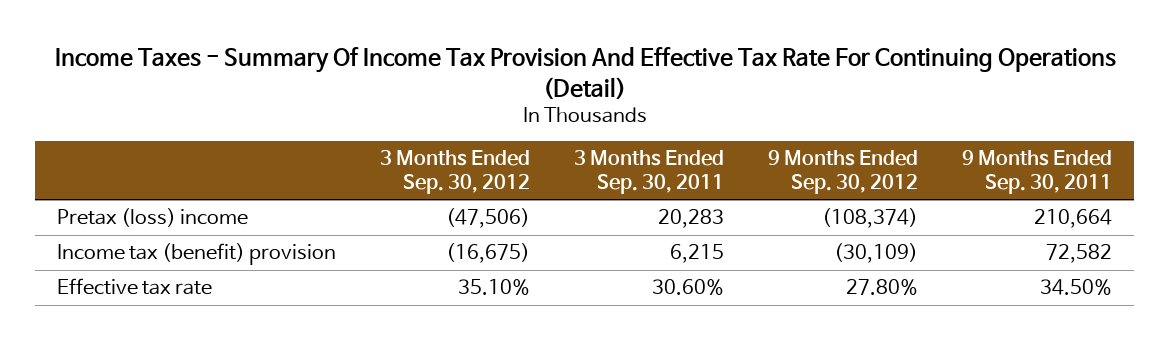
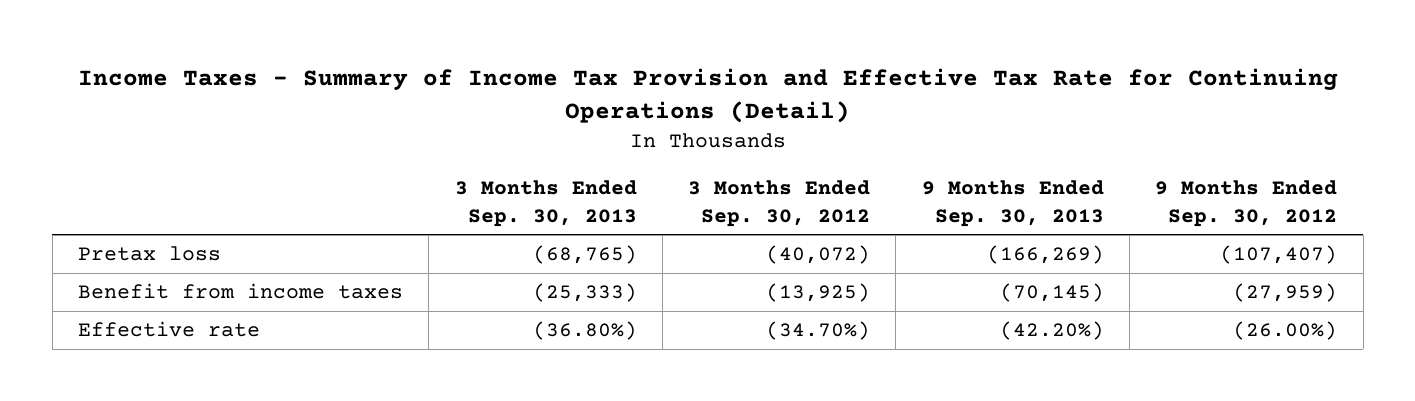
- Income Taxes - Summary Of Income Tax Provision And Effective Tax Rate For Continuing Operations (Detail)
+ Income Taxes - Summary of Income Tax Provision and Effective Tax Rate for Continuing Operations (Detail)
- | 3 Months Ended Sep. 30, 2012 | 3 Months Ended Sep. 30, 2011 | 9 Months Ended Sep. 30, 2012 | 9 Months Ended Sep. 30, 2011
+ | 3 Months Ended Sep. 30, 2013 | 3 Months Ended Sep. 30, 2012 | 9 Months Ended Sep. 30, 2013 | 9 Months Ended Sep. 30, 2012
- Pretax (loss) income | (47,506) | 20,283 | (108,374) | 210,664
- Income tax (benefit) provision | (16,675) | 6,215 | (30,109) | 72,582
- Effective tax rate | 35.10% | 30.60% | 27.80% | 34.50%
+ Pretax loss | (68,765) | (40,072) | (166,269) | (107,407)
+ Benefit from income taxes | (25,333) | (13,925) | (70,145) | (27,959)
+ Effective rate | (36.80%) | (34.70%) | (42.20%) | (26.00%)

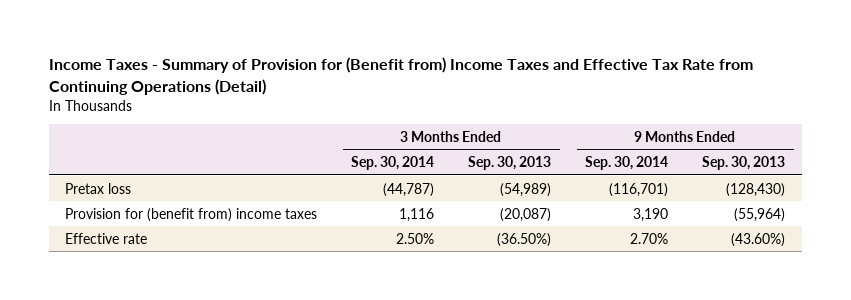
- Income Taxes - Summary of Income Tax Provision and Effective Tax Rate for Continuing Operations (Detail)
+ Income Taxes - Summary of Provision for (Benefit from) Income Taxes and Effective Tax Rate from Continuing Operations (Detail)
- | 3 Months Ended Sep. 30, 2013 | 3 Months Ended Sep. 30, 2012 | 9 Months Ended Sep. 30, 2013 | 9 Months Ended Sep. 30, 2012
+ | 3 Months Ended Sep. 30, 2014 | 3 Months Ended Sep. 30, 2013 | 9 Months Ended Sep. 30, 2014 | 9 Months Ended Sep. 30, 2013
- Pretax loss | (68,765) | (40,072) | (166,269) | (107,407)
- Benefit from income taxes | (25,333) | (13,925) | (70,145) | (27,959)
- Effective rate | (36.80%) | (34.70%) | (42.20%) | (26.00%)
+ Pretax loss | (44,787) | (54,989) | (116,701) | (128,430)
+ Provision for (benefit from) income taxes | 1,116 | (20,087) | 3,190 | (55,964)
+ Effective rate | 2.50% | (36.50%) | 2.70% | (43.60%)

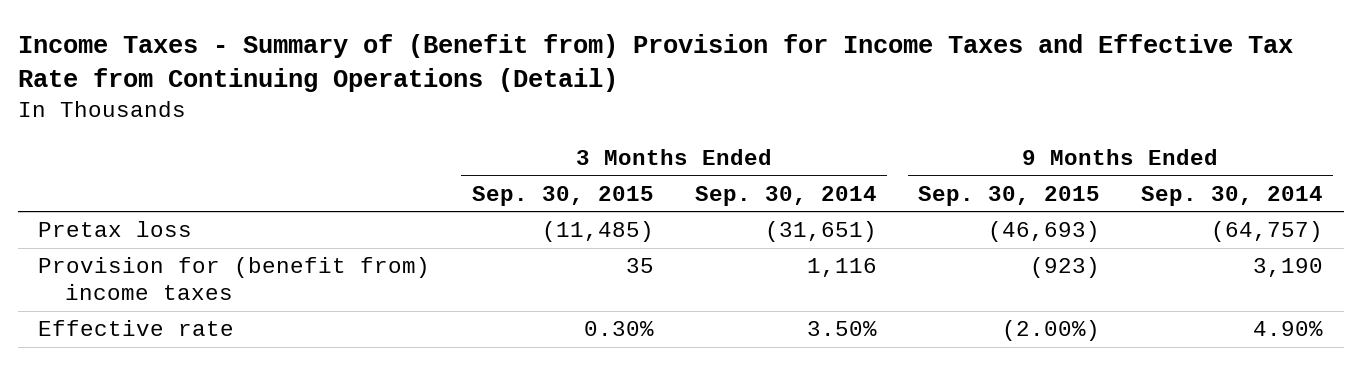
- Income Taxes - Summary of Provision for (Benefit from) Income Taxes and Effective Tax Rate from Continuing Operations (Detail)
+ Income Taxes - Summary of (Benefit from) Provision for Income Taxes and Effective Tax Rate from Continuing Operations (Detail)
- | 3 Months Ended Sep. 30, 2014 | 3 Months Ended Sep. 30, 2013 | 9 Months Ended Sep. 30, 2014 | 9 Months Ended Sep. 30, 2013
+ | 3 Months Ended Sep. 30, 2015 | 3 Months Ended Sep. 30, 2014 | 9 Months Ended Sep. 30, 2015 | 9 Months Ended Sep. 30, 2014
- Pretax loss | (44,787) | (54,989) | (116,701) | (128,430)
+ Pretax loss | (11,485) | (31,651) | (46,693) | (64,757)
- Effective rate | 2.50% | (36.50%) | 2.70% | (43.60%)
+ Effective rate | 0.30% | 3.50% | (2.00%) | 4.90%

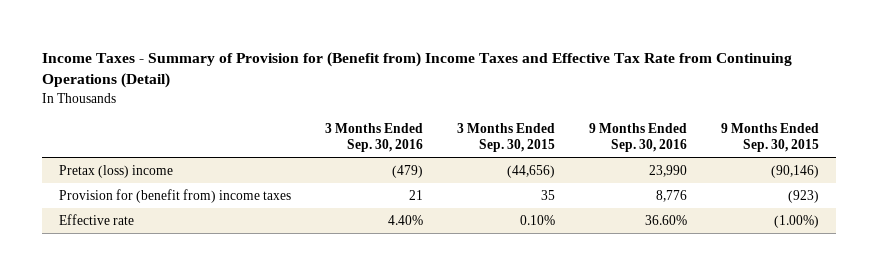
- Income Taxes - Summary of (Benefit from) Provision for Income Taxes and Effective Tax Rate from Continuing Operations (Detail)
+ Income Taxes - Summary of Provision for (Benefit from) Income Taxes and Effective Tax Rate from Continuing Operations (Detail)
- | 3 Months Ended Sep. 30, 2015 | 3 Months Ended Sep. 30, 2014 | 9 Months Ended Sep. 30, 2015 | 9 Months Ended Sep. 30, 2014
+ | 3 Months Ended Sep. 30, 2016 | 3 Months Ended Sep. 30, 2015 | 9 Months Ended Sep. 30, 2016 | 9 Months Ended Sep. 30, 2015
- Pretax loss | (11,485) | (31,651) | (46,693) | (64,757)
+ Pretax (loss) income | (479) | (44,656) | 23,990 | (90,146)
- Effective rate | 0.30% | 3.50% | (2.00%) | 4.90%
+ Effective rate | 4.40% | 0.10% | 36.60% | (1.00%)

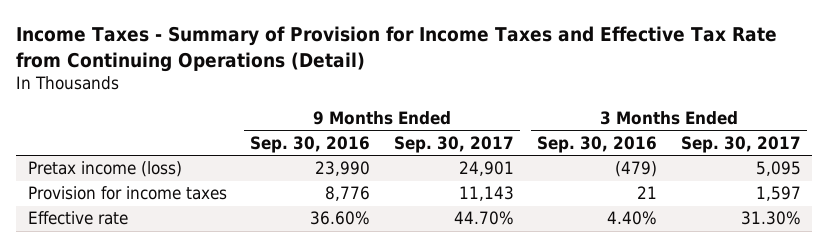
- Income Taxes - Summary of Provision for (Benefit from) Income Taxes and Effective Tax Rate from Continuing Operations (Detail)
+ Income Taxes - Summary of Provision for Income Taxes and Effective Tax Rate from Continuing Operations (Detail)
- | 3 Months Ended Sep. 30, 2016 | 3 Months Ended Sep. 30, 2015 | 9 Months Ended Sep. 30, 2016 | 9 Months Ended Sep. 30, 2015
+ | 9 Months Ended Sep. 30, 2016 | 9 Months Ended Sep. 30, 2017 | 3 Months Ended Sep. 30, 2016 | 3 Months Ended Sep. 30, 2017
- Pretax (loss) income | (479) | (44,656) | 23,990 | (90,146)
- Provision for (benefit from) income taxes | 21 | 35 | 8,776 | (923)
+ Pretax income (loss) | 23,990 | 24,901 | (479) | 5,095
+ Provision for income taxes | 8,776 | 11,143 | 21 | 1,597

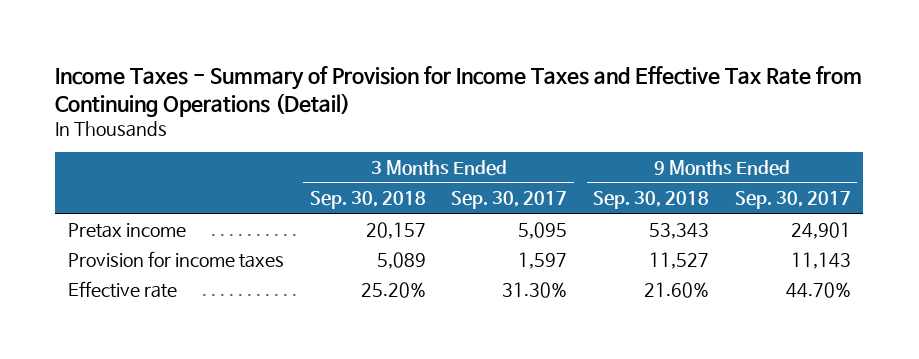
- | 9 Months Ended Sep. 30, 2016 | 9 Months Ended Sep. 30, 2017 | 3 Months Ended Sep. 30, 2016 | 3 Months Ended Sep. 30, 2017
+ | 3 Months Ended Sep. 30, 2018 | 3 Months Ended Sep. 30, 2017 | 9 Months Ended Sep. 30, 2018 | 9 Months Ended Sep. 30, 2017
- Pretax income (loss) | 23,990 | 24,901 | (479) | 5,095
+ Pretax income | 20,157 | 5,095 | 53,343 | 24,901

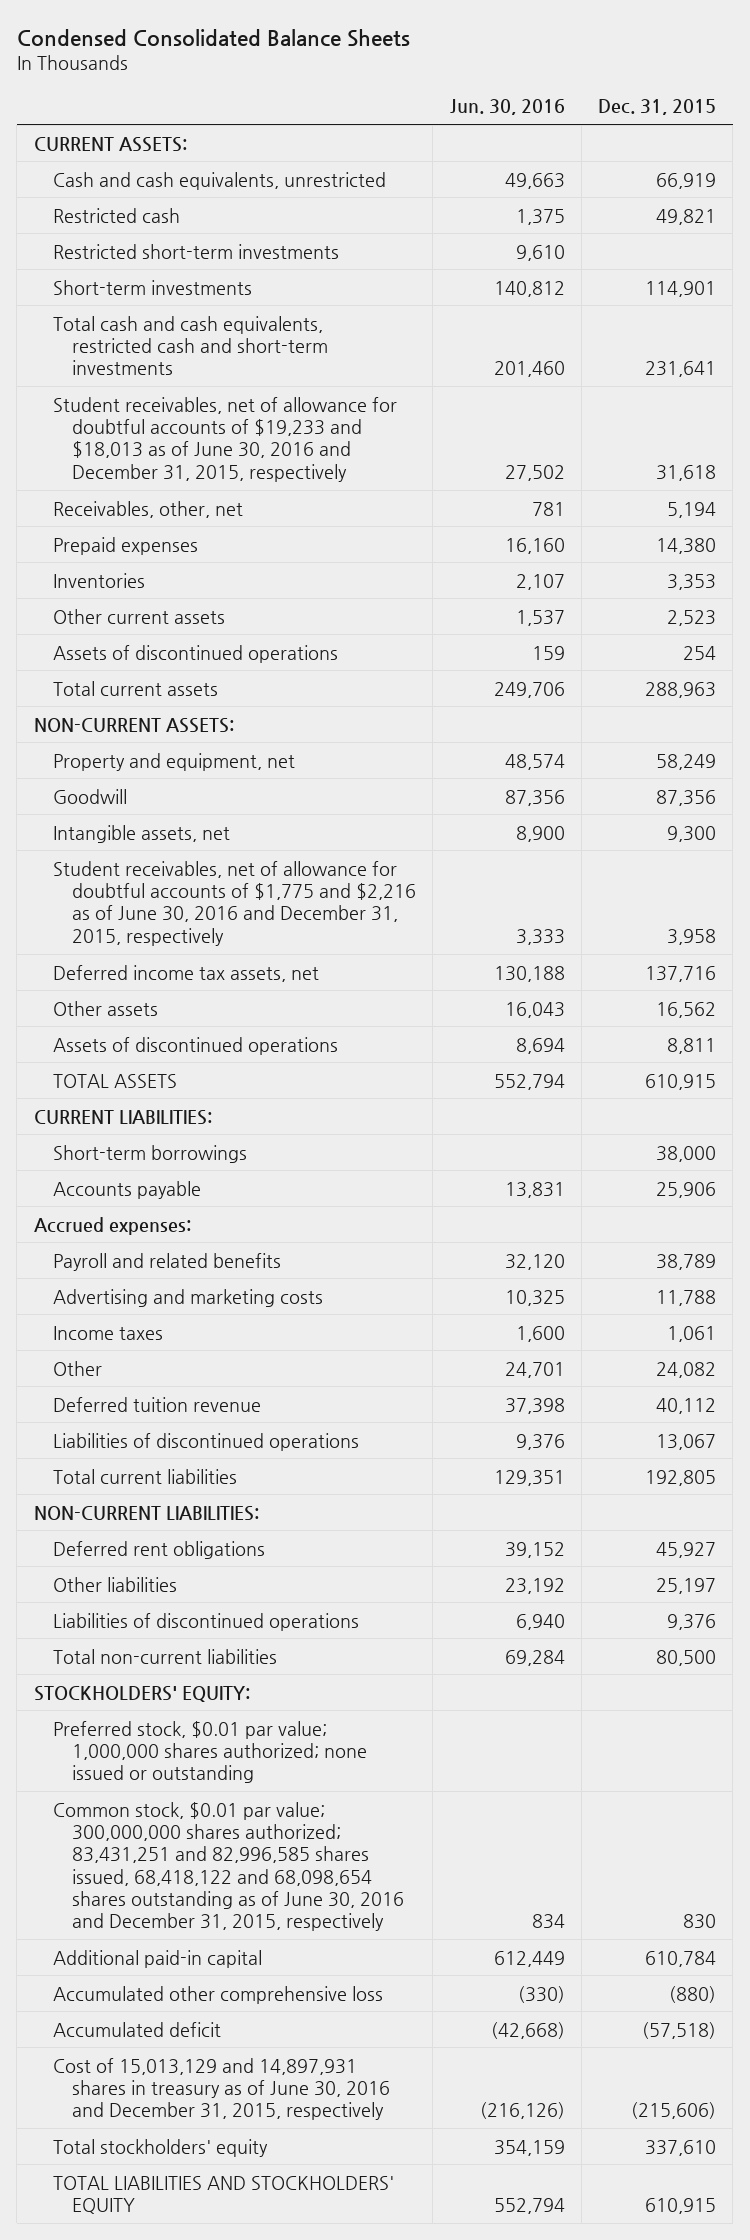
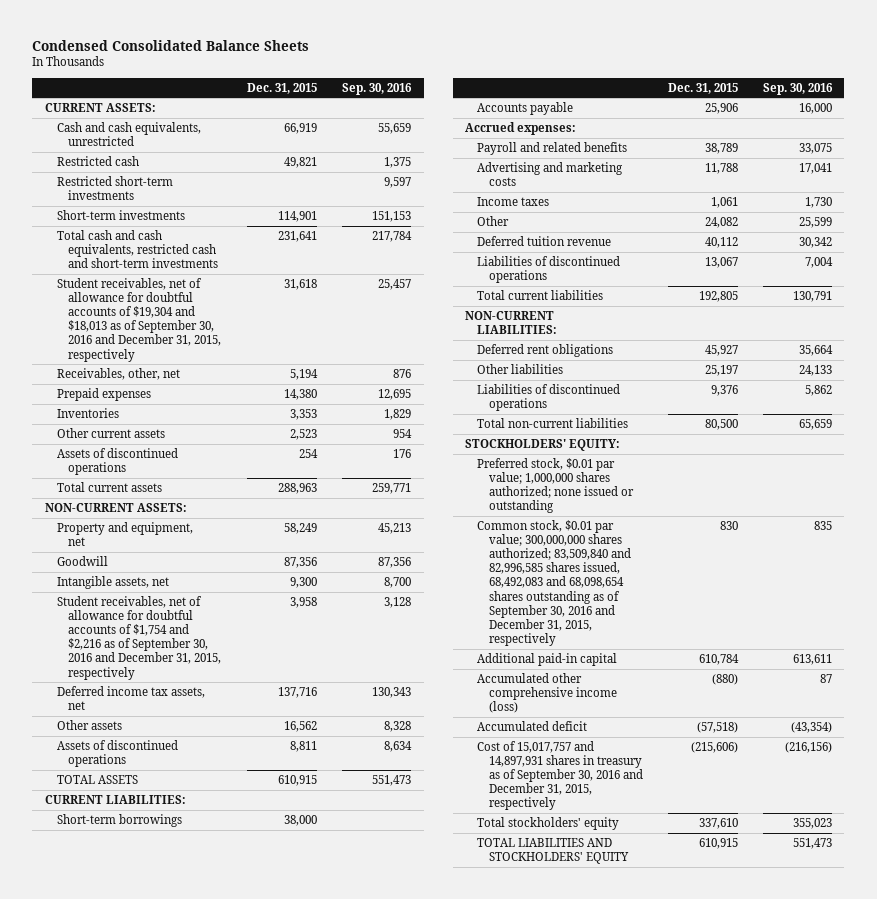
- | Jun. 30, 2016 | Dec. 31, 2015
+ | Dec. 31, 2015 | Sep. 30, 2016
- Student receivables, net of allowance for doubtful accounts of $19,233 and $18,013 as of June 30, 2016 and December 31, 2015, respectively | 27,502 | 31,618
+ Student receivables, net of allowance for doubtful accounts of $19,304 and $18,013 as of September 30, 2016 and December 31, 2015, respectively | 31,618 | 25,457
- Student receivables, net of allowance for doubtful accounts of $1,775 and $2,216 as of June 30, 2016 and December 31, 2015, respectively | 3,333 | 3,958
+ Student receivables, net of allowance for doubtful accounts of $1,754 and $2,216 as of September 30, 2016 and December 31, 2015, respectively | 3,958 | 3,128
- Common stock, $0.01 par value; 300,000,000 shares authorized; 83,431,251 and 82,996,585 shares issued, 68,418,122 and 68,098,654 shares outstanding as of June 30, 2016 and December 31, 2015, respectively | 834 | 830
+ Common stock, $0.01 par value; 300,000,000 shares authorized; 83,509,840 and 82,996,585 shares issued, 68,492,083 and 68,098,654 shares outstanding as of September 30, 2016 and December 31, 2015, respectively | 830 | 835
- Accumulated other comprehensive loss | (330) | (880)
+ Accumulated other comprehensive income (loss) | (880) | 87
- Cost of 15,013,129 and 14,897,931 shares in treasury as of June 30, 2016 and December 31, 2015, respectively | (216,126) | (215,606)
+ Cost of 15,017,757 and 14,897,931 shares in treasury as of September 30, 2016 and December 31, 2015, respectively | (215,606) | (216,156)

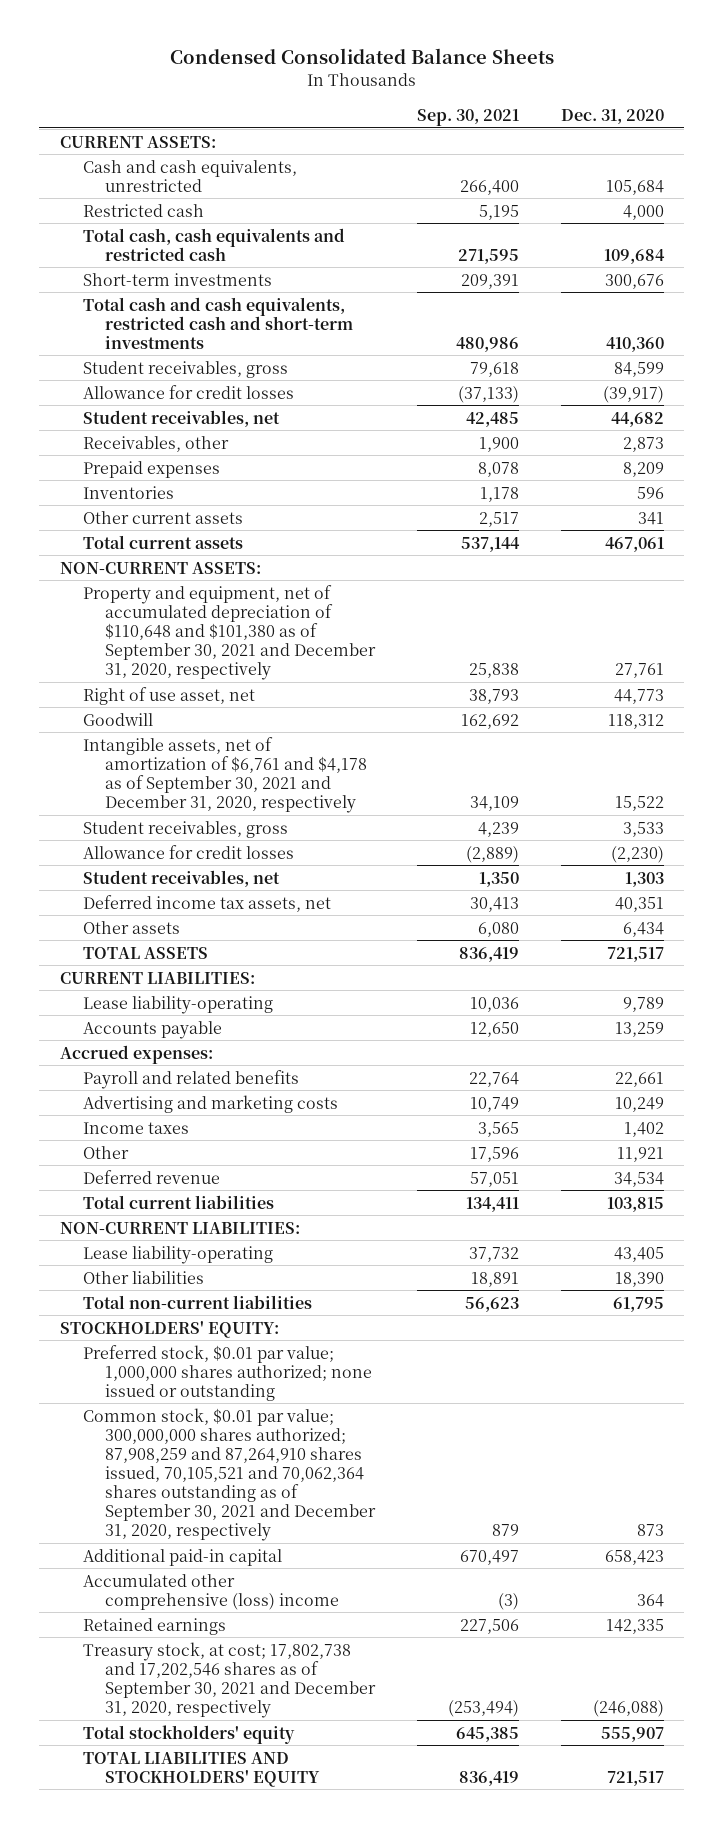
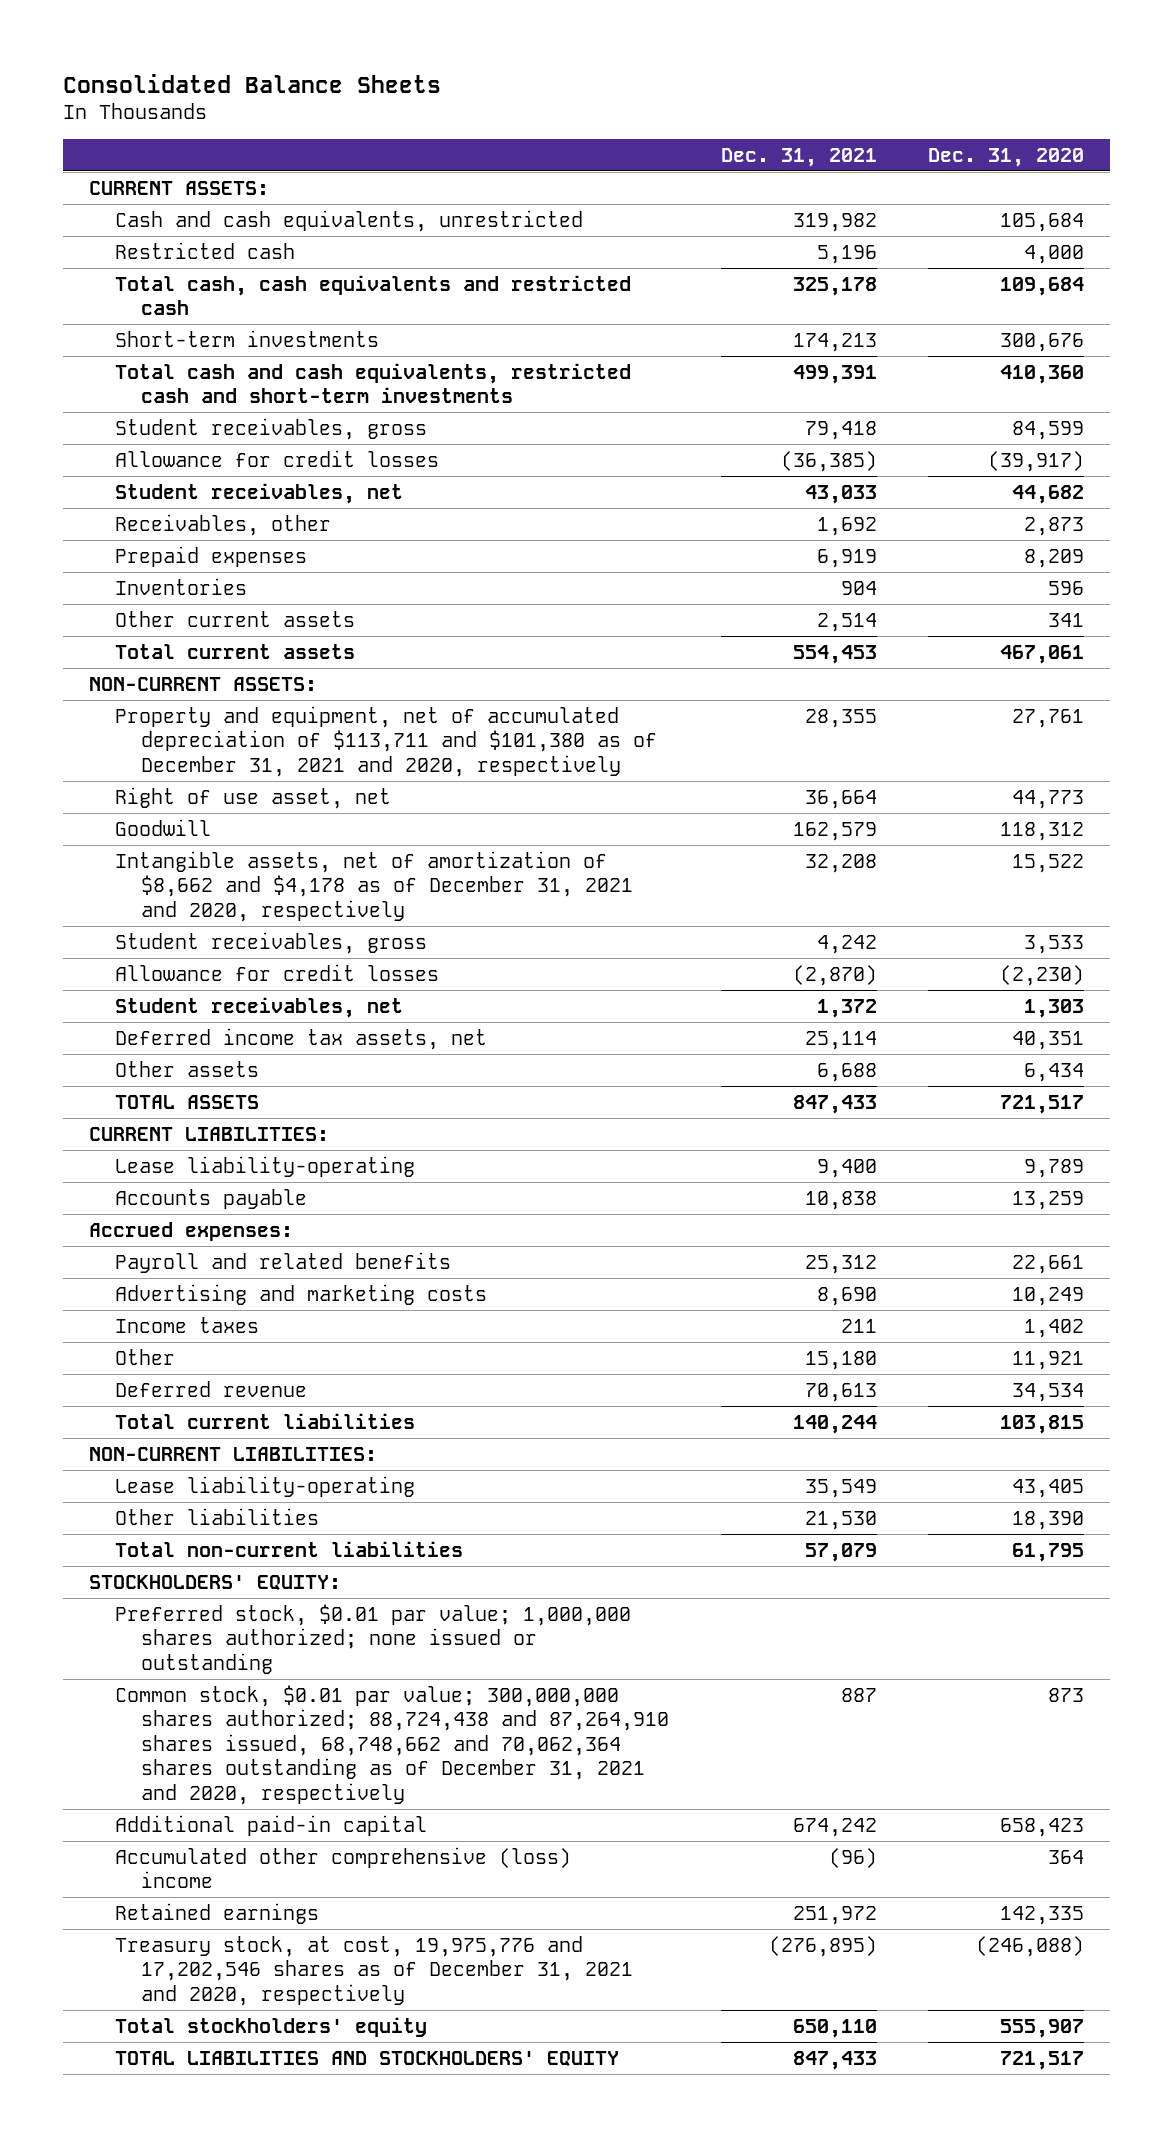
- Condensed Consolidated Balance Sheets
+ Consolidated Balance Sheets
- | Sep. 30, 2021 | Dec. 31, 2020
+ | Dec. 31, 2021 | Dec. 31, 2020
- Property and equipment, net of accumulated depreciation of $110,648 and $101,380 as of September 30, 2021 and December 31, 2020, respectively | 25,838 | 27,761
+ Property and equipment, net of accumulated depreciation of $113,711 and $101,380 as of December 31, 2021 and 2020, respectively | 28,355 | 27,761
- Intangible assets, net of amortization of $6,761 and $4,178 as of September 30, 2021 and December 31, 2020, respectively | 34,109 | 15,522
+ Intangible assets, net of amortization of $8,662 and $4,178 as of December 31, 2021 and 2020, respectively | 32,208 | 15,522
- Common stock, $0.01 par value; 300,000,000 shares authorized; 87,908,259 and 87,264,910 shares issued, 70,105,521 and 70,062,364 shares outstanding as of September 30, 2021 and December 31, 2020, respectively | 879 | 873
+ Common stock, $0.01 par value; 300,000,000 shares authorized; 88,724,438 and 87,264,910 shares issued, 68,748,662 and 70,062,364 shares outstanding as of December 31, 2021 and 2020, respectively | 887 | 873
- Treasury stock, at cost; 17,802,738 and 17,202,546 shares as of September 30, 2021 and December 31, 2020, respectively | (253,494) | (246,088)
+ Treasury stock, at cost, 19,975,776 and 17,202,546 shares as of December 31, 2021 and 2020, respectively | (276,895) | (246,088)

